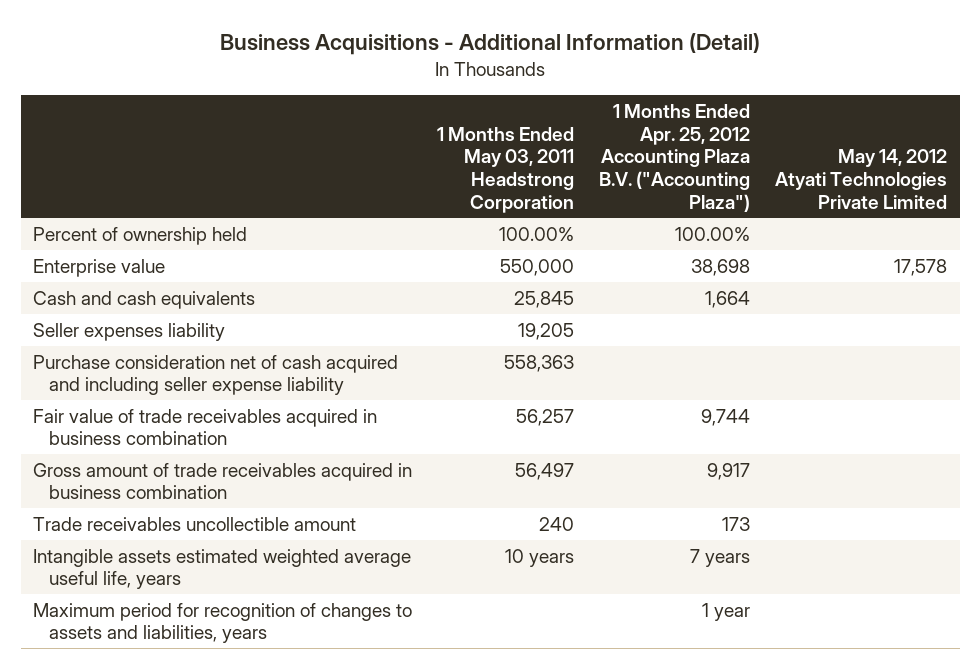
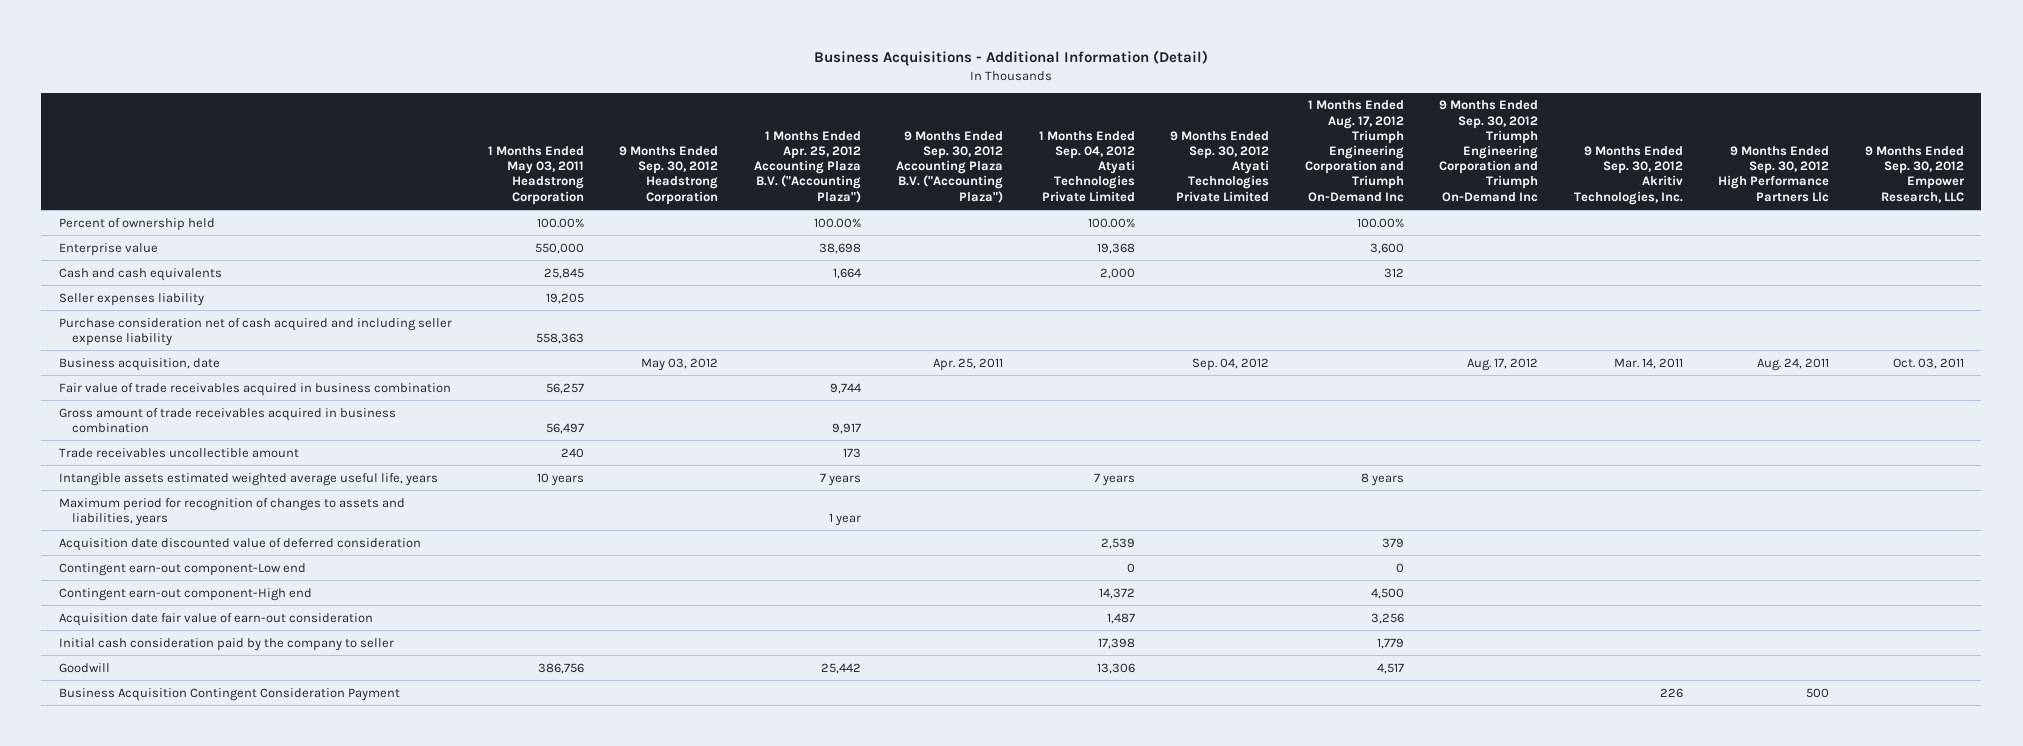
- | 1 Months Ended May 03, 2011 Headstrong Corporation | 1 Months Ended Apr. 25, 2012 Accounting Plaza B.V. ("Accounting Plaza") | May 14, 2012 Atyati Technologies Private Limited
+ | 1 Months Ended May 03, 2011 Headstrong Corporation | 9 Months Ended Sep. 30, 2012 Headstrong Corporation | 1 Months Ended Apr. 25, 2012 Accounting Plaza B.V. ("Accounting Plaza") | 9 Months Ended Sep. 30, 2012 Accounting Plaza B.V. ("Accounting Plaza") | 1 Months Ended Sep. 04, 2012 Atyati Technologies Private Limited | 9 Months Ended Sep. 30, 2012 Atyati Technologies Private Limited | 1 Months Ended Aug. 17, 2012 Triumph Engineering Corporation and Triumph On-Demand Inc | 9 Months Ended Sep. 30, 2012 Triumph Engineering Corporation and Triumph On-Demand Inc | 9 Months Ended Sep. 30, 2012 Akritiv Technologies, Inc. | 9 Months Ended Sep. 30, 2012 High Performance Partners Llc | 9 Months Ended Sep. 30, 2012 Empower Research, LLC
+ Business acquisition, date | | May 03, 2012 | | Apr. 25, 2011 | | Sep. 04, 2012 | | Aug. 17, 2012 | Mar. 14, 2011 | Aug. 24, 2011 | Oct. 03, 2011
+ Acquisition date discounted value of deferred consideration | | | | | 2,539 | | 379 | | | |
+ Contingent earn-out component-Low end | | | | | 0 | | 0 | | | |
+ Contingent earn-out component-High end | | | | | 14,372 | | 4,500 | | | |
+ Acquisition date fair value of earn-out consideration | | | | | 1,487 | | 3,256 | | | |
+ Initial cash consideration paid by the company to seller | | | | | 17,398 | | 1,779 | | | |
+ Goodwill | 386,756 | | 25,442 | | 13,306 | | 4,517 | | | |
+ Business Acquisition Contingent Consideration Payment | | | | | | | | | 226 | 500 |

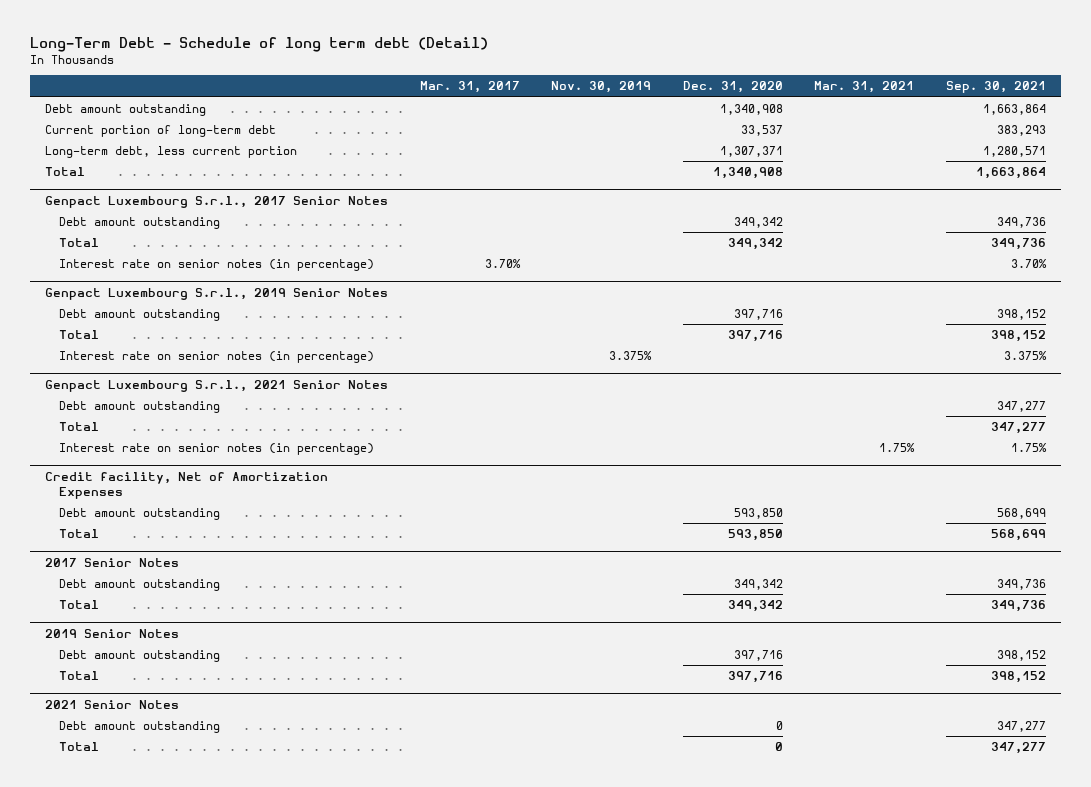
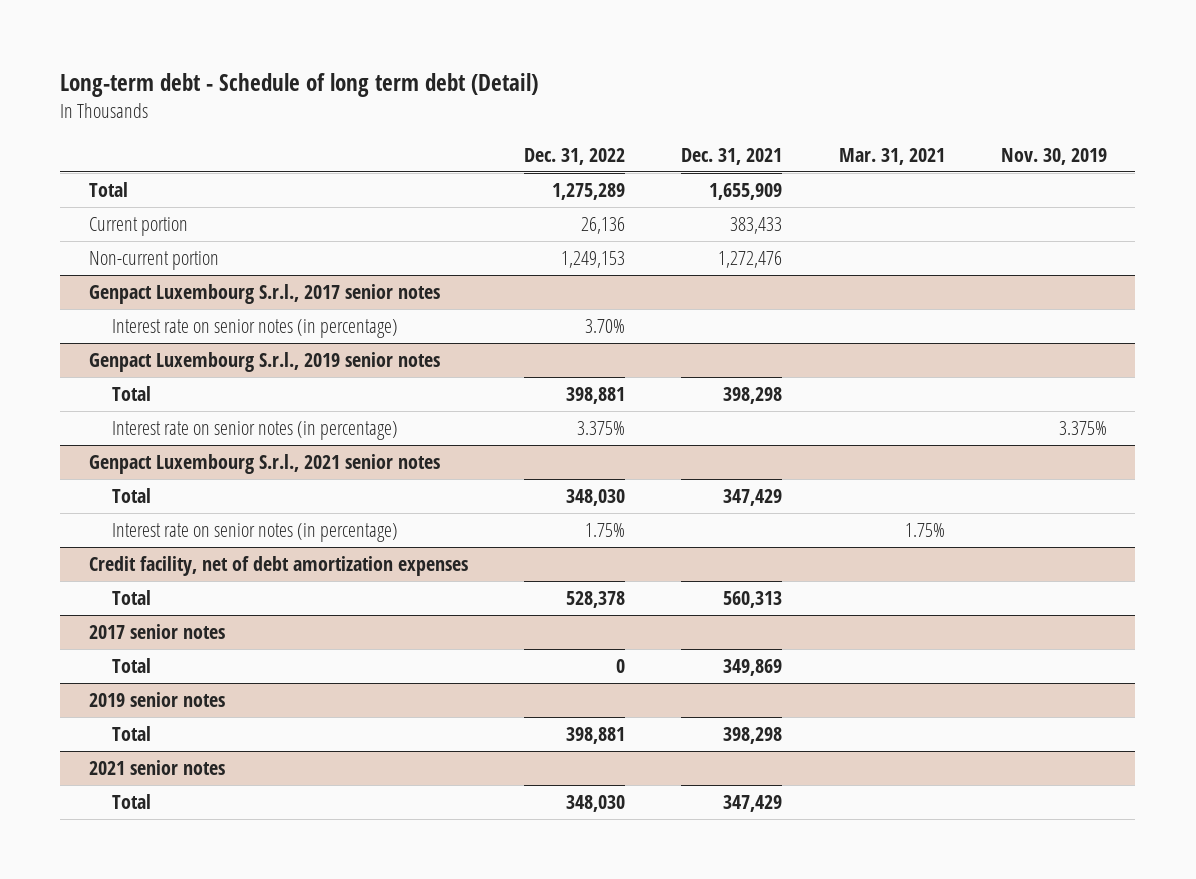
- Long-Term Debt - Schedule of long term debt (Detail)
+ Long-term debt - Schedule of long term debt (Detail)
- | Mar. 31, 2017 | Nov. 30, 2019 | Dec. 31, 2020 | Mar. 31, 2021 | Sep. 30, 2021
+ | Dec. 31, 2022 | Dec. 31, 2021 | Mar. 31, 2021 | Nov. 30, 2019
- Debt amount outstanding | | | 1,340,908 | | 1,663,864
- Current portion of long-term debt | | | 33,537 | | 383,293
- Long-term debt, less current portion | | | 1,307,371 | | 1,280,571
- Genpact Luxembourg S.r.l., 2017 Senior Notes
- Debt amount outstanding | | | 349,342 | | 349,736
- Total | | | 349,342 | | 349,736
+ Current portion | 26,136 | 383,433 | |
+ Non-current portion | 1,249,153 | 1,272,476 | |
+ Genpact Luxembourg S.r.l., 2017 senior notes
- Genpact Luxembourg S.r.l., 2019 Senior Notes
- Debt amount outstanding | | | 397,716 | | 398,152
+ Genpact Luxembourg S.r.l., 2019 senior notes
- Genpact Luxembourg S.r.l., 2021 Senior Notes
- Debt amount outstanding | | | | | 347,277
+ Genpact Luxembourg S.r.l., 2021 senior notes
- Credit facility, Net of Amortization Expenses
- Debt amount outstanding | | | 593,850 | | 568,699
+ Credit facility, net of debt amortization expenses
- 2017 Senior Notes
- Debt amount outstanding | | | 349,342 | | 349,736
+ 2017 senior notes
- 2019 Senior Notes
- Debt amount outstanding | | | 397,716 | | 398,152
+ 2019 senior notes
- 2021 Senior Notes
- Debt amount outstanding | | | 0 | | 347,277
+ 2021 senior notes

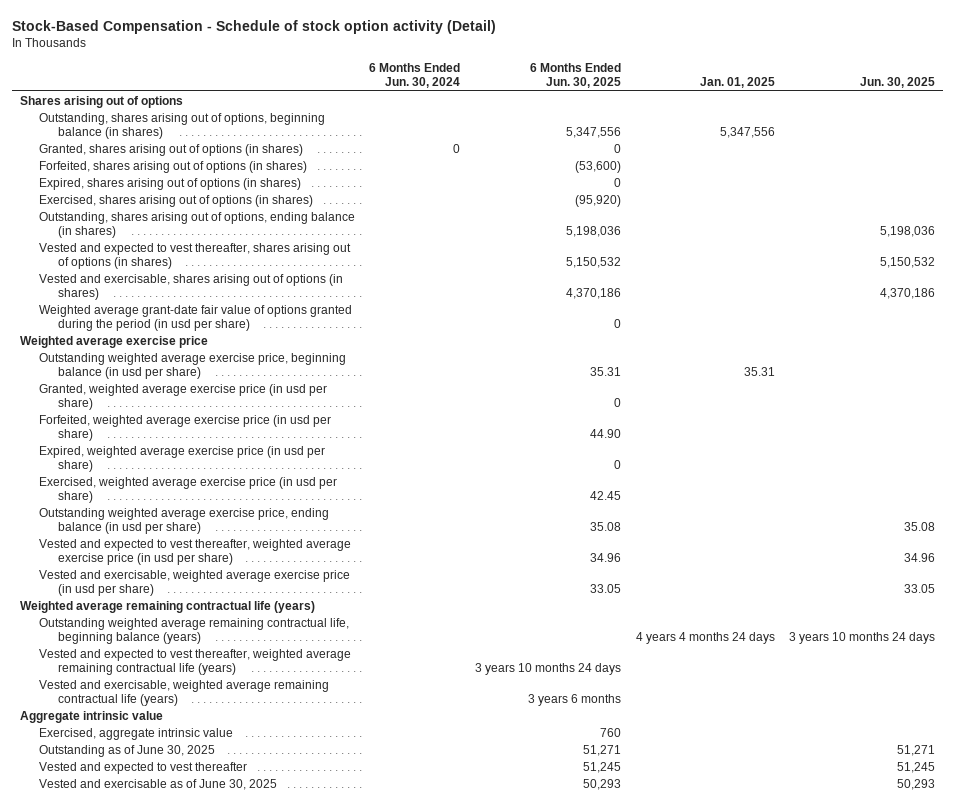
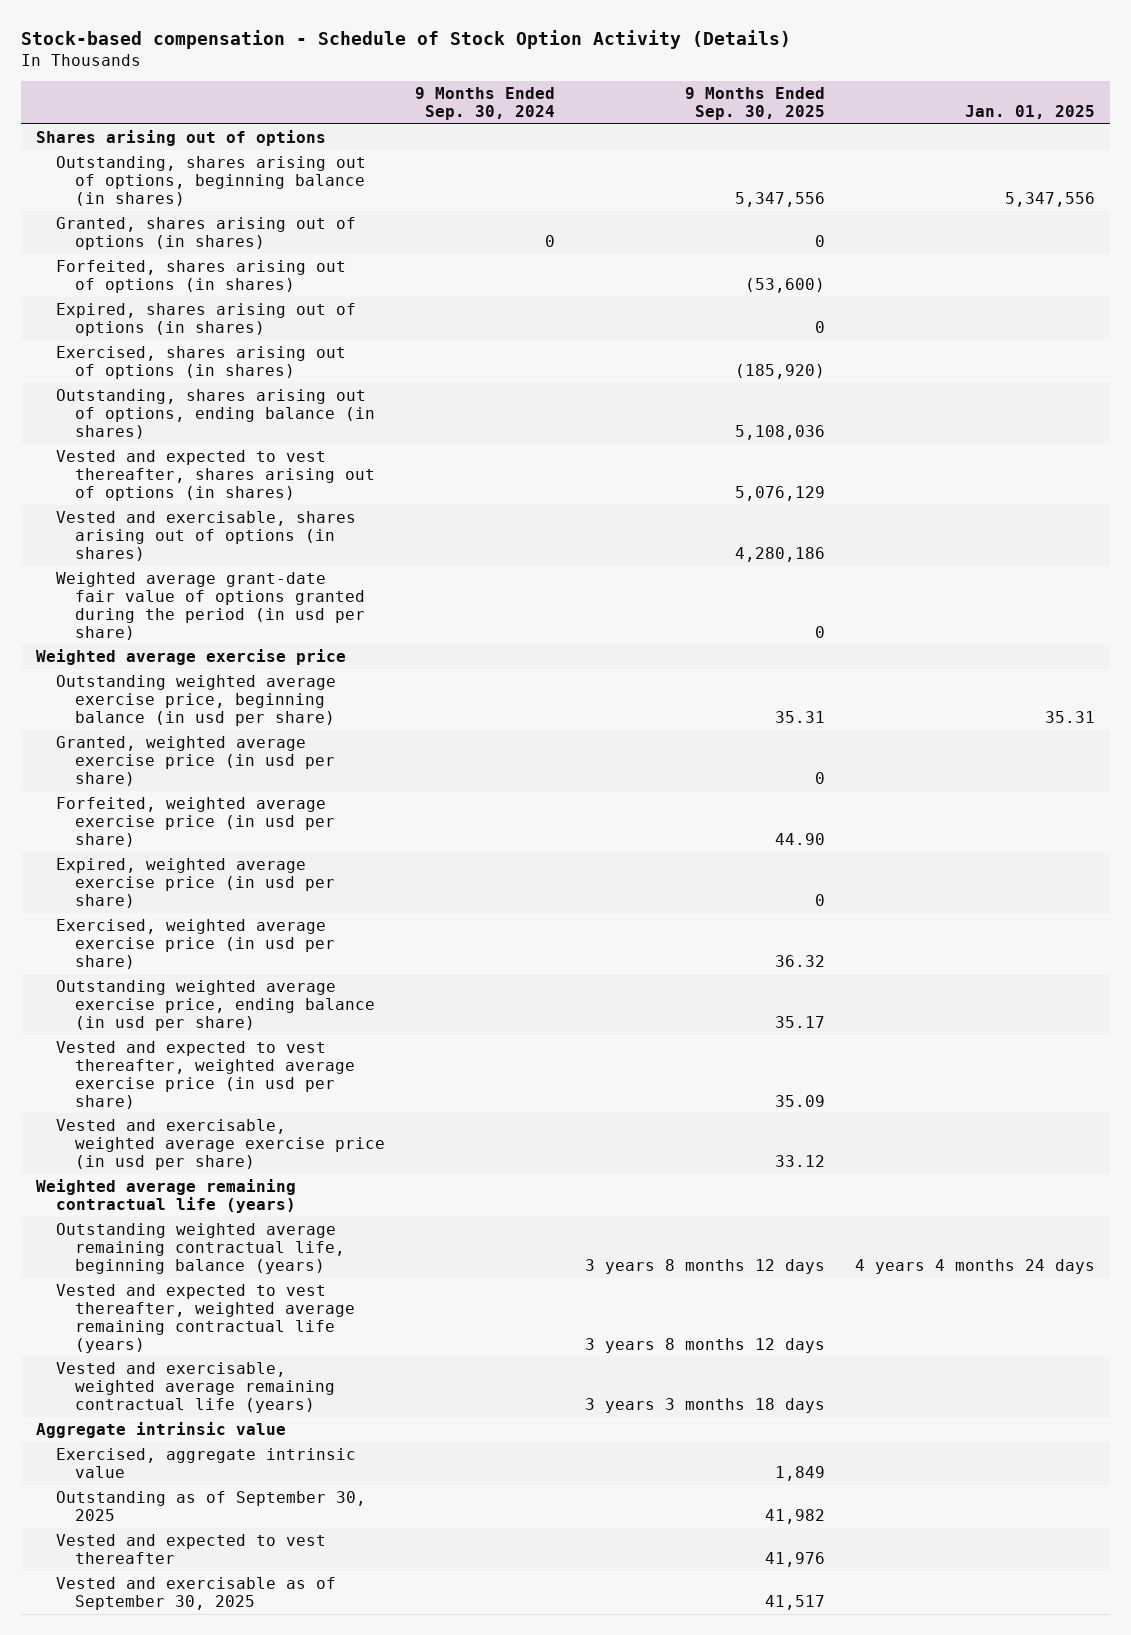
- Stock-Based Compensation - Schedule of stock option activity (Detail)
+ Stock-based compensation - Schedule of Stock Option Activity (Details)
- | 6 Months Ended Jun. 30, 2024 | 6 Months Ended Jun. 30, 2025 | Jan. 01, 2025 | Jun. 30, 2025
+ | 9 Months Ended Sep. 30, 2024 | 9 Months Ended Sep. 30, 2025 | Jan. 01, 2025
- Outstanding as of June 30, 2025 | | 51,271 | | 51,271
+ Outstanding as of September 30, 2025 | | 41,982 |
- Vested and exercisable as of June 30, 2025 | | 50,293 | | 50,293
+ Vested and exercisable as of September 30, 2025 | | 41,517 |

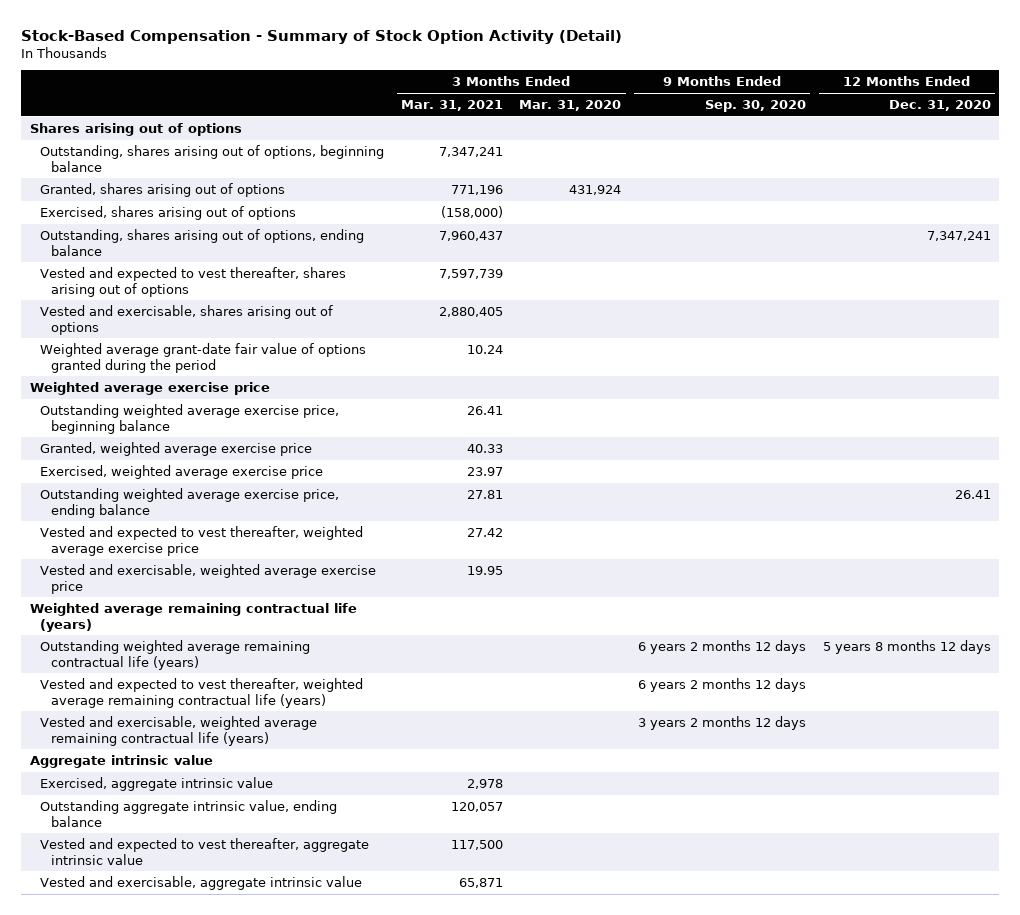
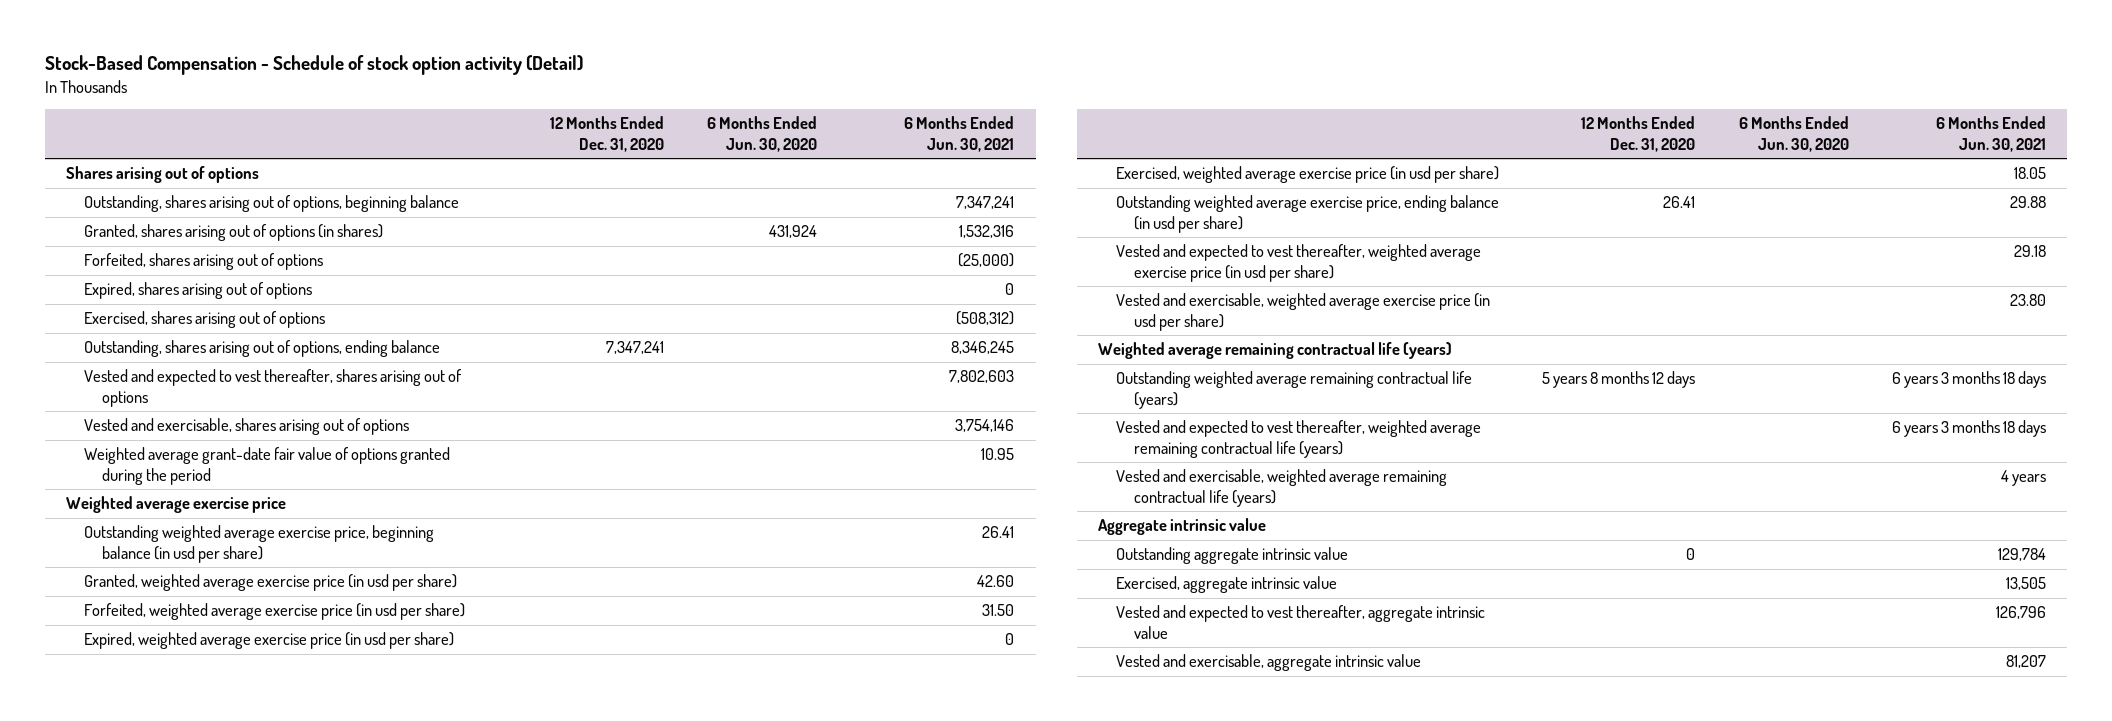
- Stock-Based Compensation - Summary of Stock Option Activity (Detail)
+ Stock-Based Compensation - Schedule of stock option activity (Detail)
- | 3 Months Ended Mar. 31, 2021 | 3 Months Ended Mar. 31, 2020 | 9 Months Ended Sep. 30, 2020 | 12 Months Ended Dec. 31, 2020
+ | 12 Months Ended Dec. 31, 2020 | 6 Months Ended Jun. 30, 2020 | 6 Months Ended Jun. 30, 2021
- Granted, shares arising out of options | 771,196 | 431,924 | |
+ Granted, shares arising out of options (in shares) | | 431,924 | 1,532,316
+ Forfeited, shares arising out of options | | | (25,000)
+ Expired, shares arising out of options | | | 0
- Outstanding weighted average exercise price, beginning balance | 26.41 | | |
- Granted, weighted average exercise price | 40.33 | | |
- Exercised, weighted average exercise price | 23.97 | | |
- Outstanding weighted average exercise price, ending balance | 27.81 | | | 26.41
- Vested and expected to vest thereafter, weighted average exercise price | 27.42 | | |
- Vested and exercisable, weighted average exercise price | 19.95 | | |
+ Outstanding weighted average exercise price, beginning balance (in usd per share) | | | 26.41
+ Granted, weighted average exercise price (in usd per share) | | | 42.60
+ Forfeited, weighted average exercise price (in usd per share) | | | 31.50
+ Expired, weighted average exercise price (in usd per share) | | | 0
+ Exercised, weighted average exercise price (in usd per share) | | | 18.05
+ Outstanding weighted average exercise price, ending balance (in usd per share) | 26.41 | | 29.88
+ Vested and expected to vest thereafter, weighted average exercise price (in usd per share) | | | 29.18
+ Vested and exercisable, weighted average exercise price (in usd per share) | | | 23.80
+ Outstanding aggregate intrinsic value | 0 | | 129,784
- Outstanding aggregate intrinsic value, ending balance | 120,057 | | |

